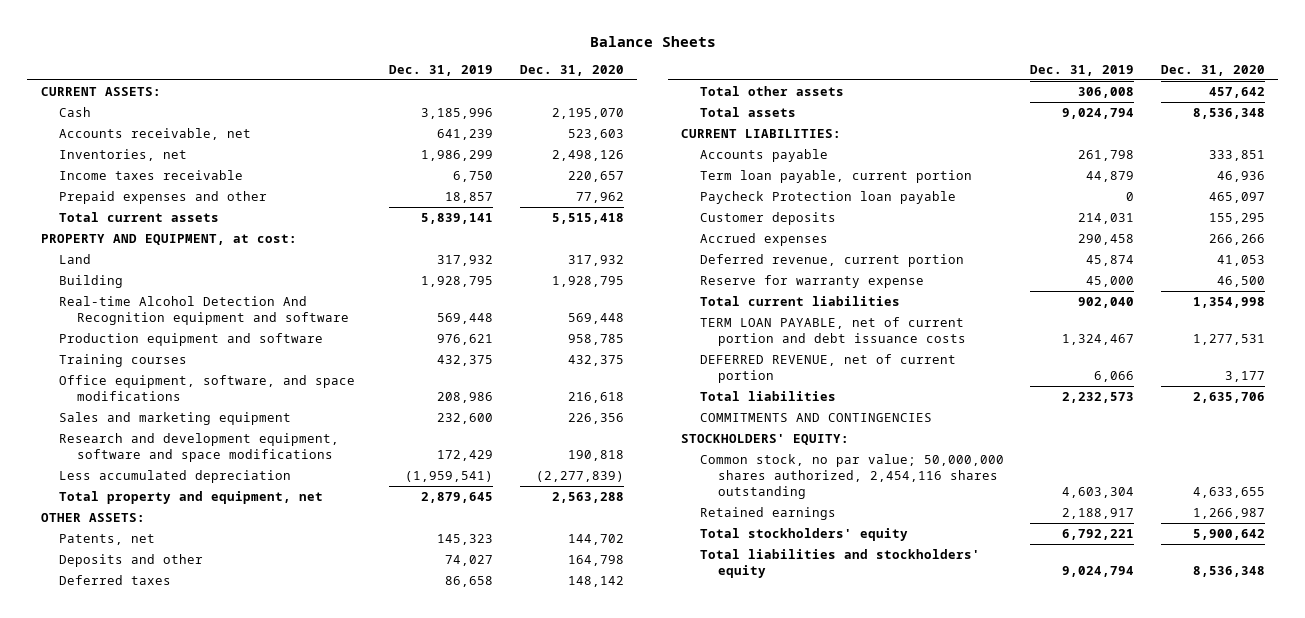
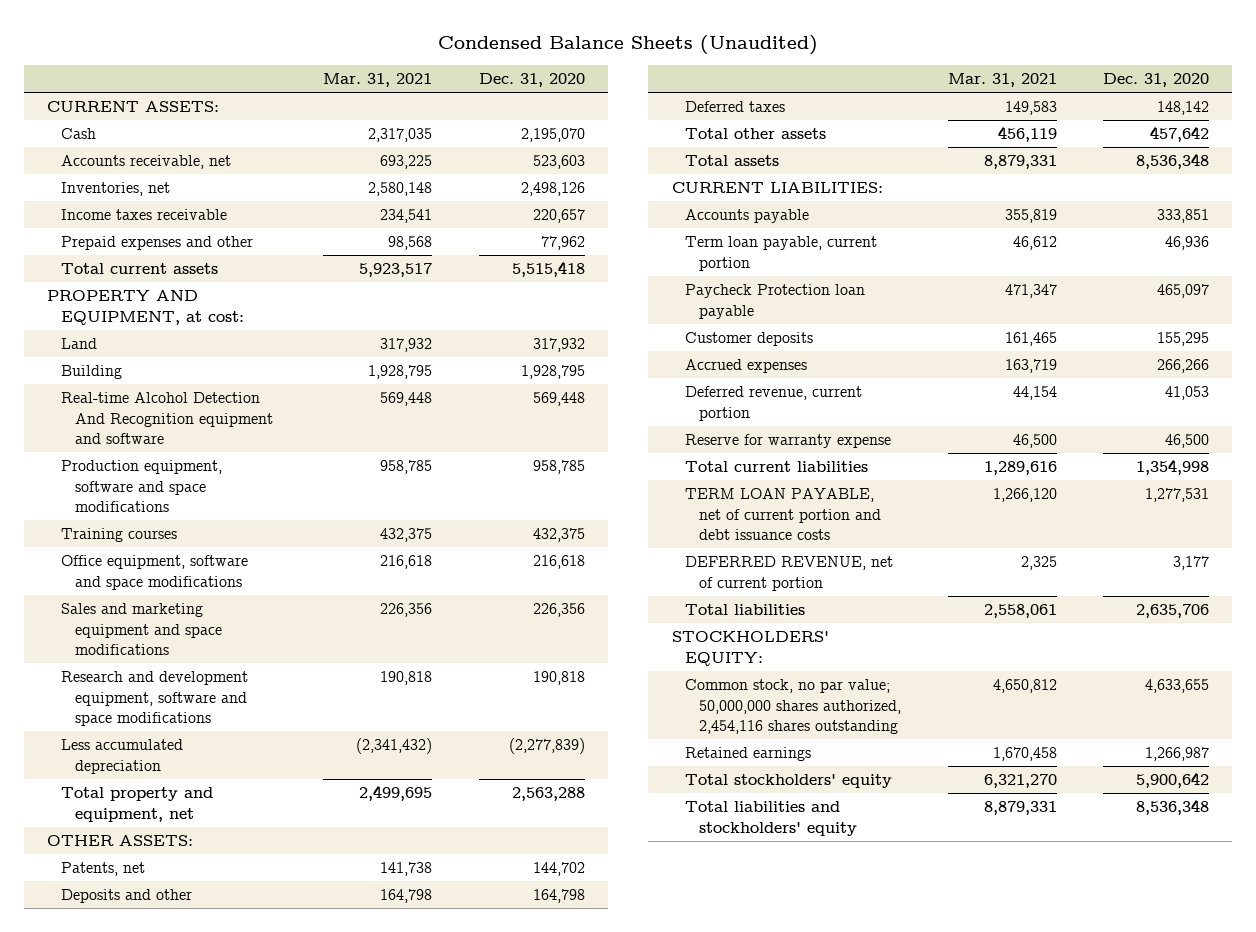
- Balance Sheets
+ Condensed Balance Sheets (Unaudited)
- | Dec. 31, 2019 | Dec. 31, 2020
+ | Mar. 31, 2021 | Dec. 31, 2020
- Production equipment and software | 976,621 | 958,785
+ Production equipment, software and space modifications | 958,785 | 958,785
- Office equipment, software, and space modifications | 208,986 | 216,618
- Sales and marketing equipment | 232,600 | 226,356
+ Office equipment, software and space modifications | 216,618 | 216,618
+ Sales and marketing equipment and space modifications | 226,356 | 226,356
- COMMITMENTS AND CONTINGENCIES

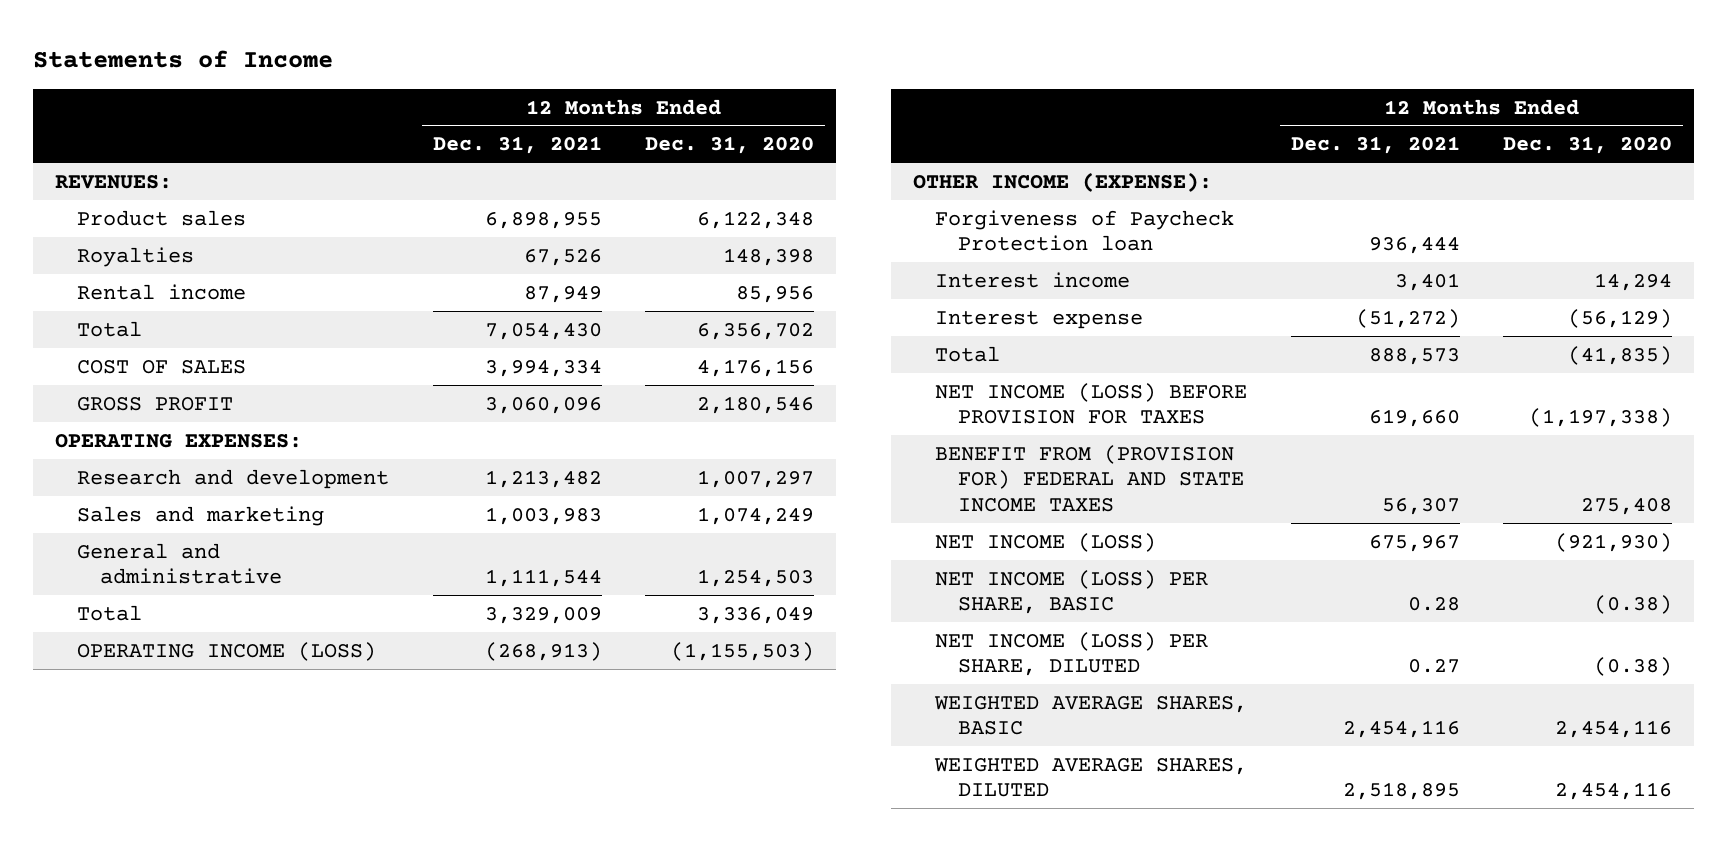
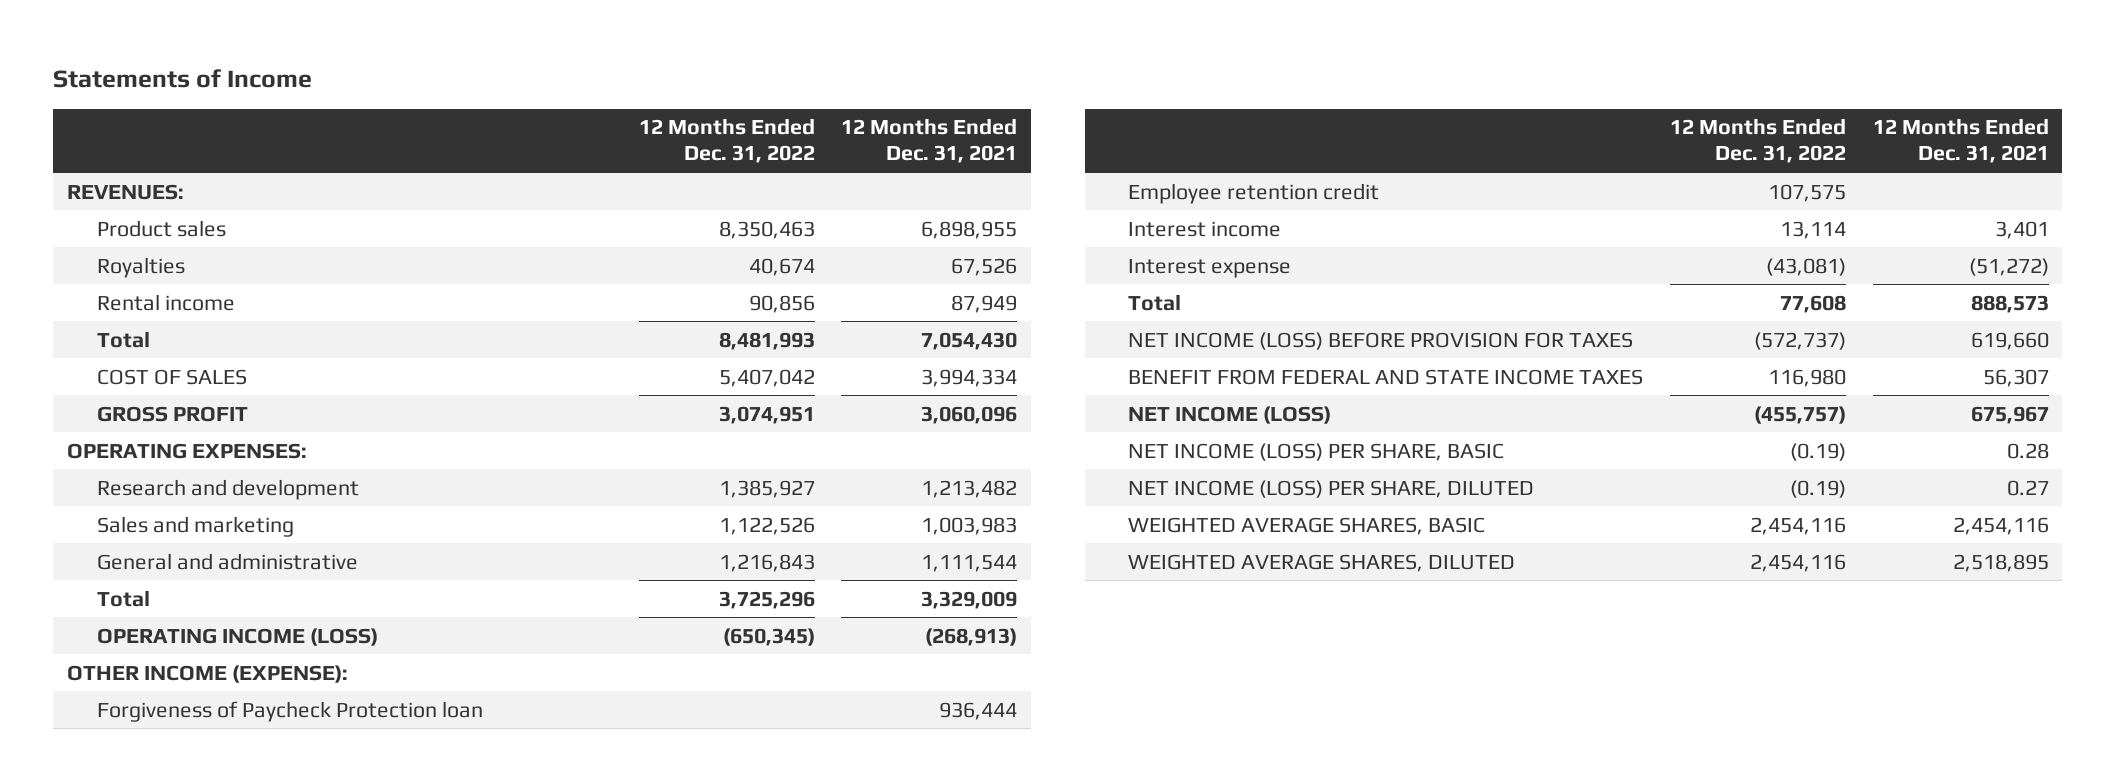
- | 12 Months Ended Dec. 31, 2021 | 12 Months Ended Dec. 31, 2020
+ | 12 Months Ended Dec. 31, 2022 | 12 Months Ended Dec. 31, 2021
+ Employee retention credit | 107,575 |
- BENEFIT FROM (PROVISION FOR) FEDERAL AND STATE INCOME TAXES | 56,307 | 275,408
+ BENEFIT FROM FEDERAL AND STATE INCOME TAXES | 116,980 | 56,307

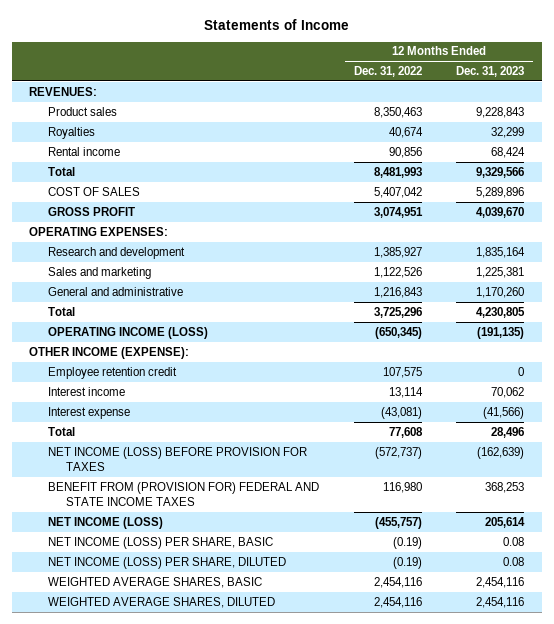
- | 12 Months Ended Dec. 31, 2022 | 12 Months Ended Dec. 31, 2021
+ | 12 Months Ended Dec. 31, 2022 | 12 Months Ended Dec. 31, 2023
- Forgiveness of Paycheck Protection loan | | 936,444
- BENEFIT FROM FEDERAL AND STATE INCOME TAXES | 116,980 | 56,307
+ BENEFIT FROM (PROVISION FOR) FEDERAL AND STATE INCOME TAXES | 116,980 | 368,253

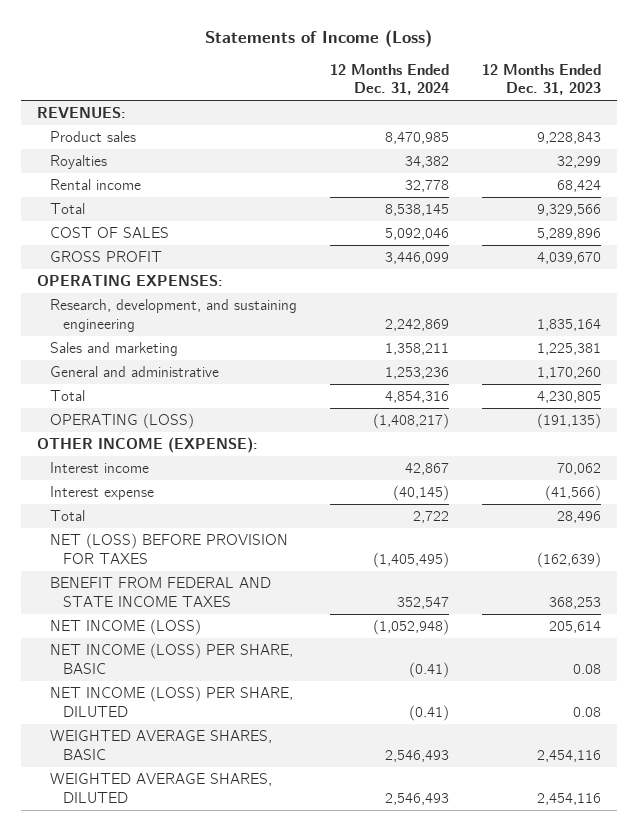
- Statements of Income
+ Statements of Income (Loss)
- | 12 Months Ended Dec. 31, 2022 | 12 Months Ended Dec. 31, 2023
+ | 12 Months Ended Dec. 31, 2024 | 12 Months Ended Dec. 31, 2023
- Research and development | 1,385,927 | 1,835,164
+ Research, development, and sustaining engineering | 2,242,869 | 1,835,164
- OPERATING INCOME (LOSS) | (650,345) | (191,135)
+ OPERATING (LOSS) | (1,408,217) | (191,135)
- Employee retention credit | 107,575 | 0
- NET INCOME (LOSS) BEFORE PROVISION FOR TAXES | (572,737) | (162,639)
- BENEFIT FROM (PROVISION FOR) FEDERAL AND STATE INCOME TAXES | 116,980 | 368,253
+ NET (LOSS) BEFORE PROVISION FOR TAXES | (1,405,495) | (162,639)
+ BENEFIT FROM FEDERAL AND STATE INCOME TAXES | 352,547 | 368,253

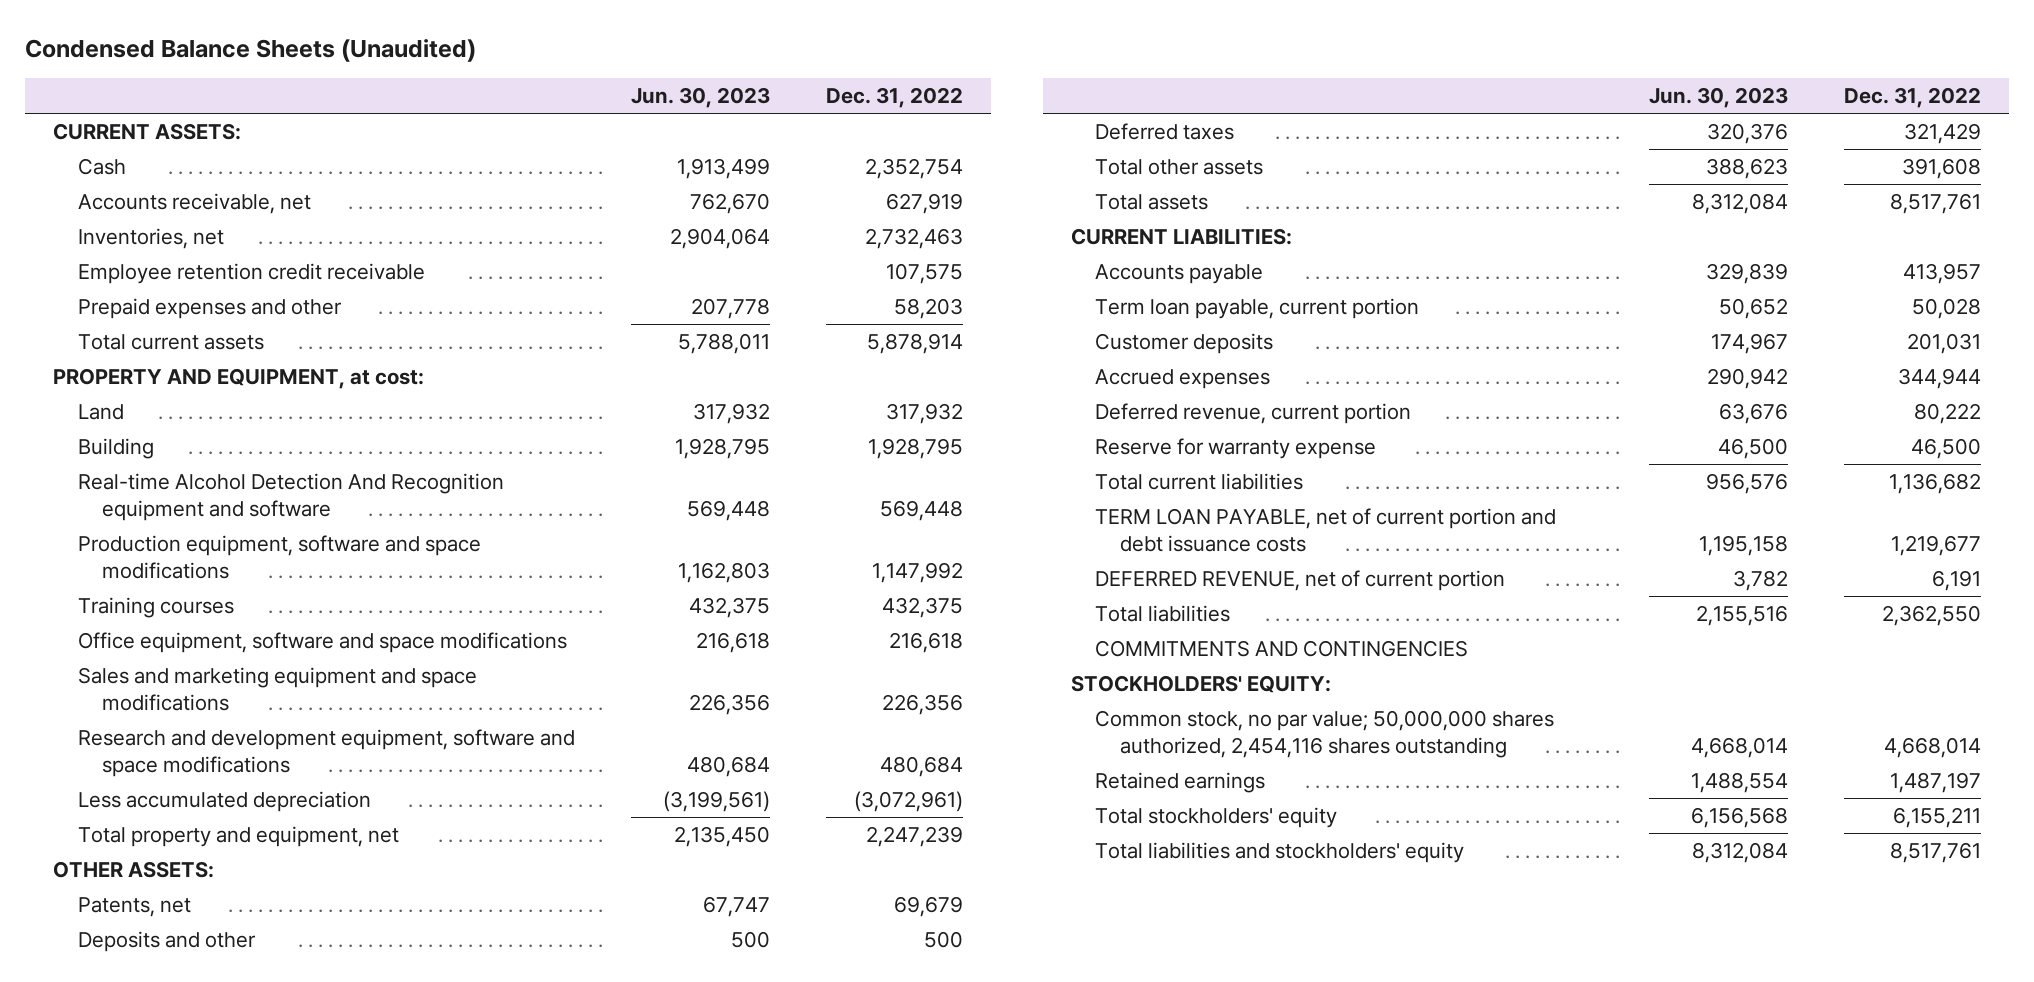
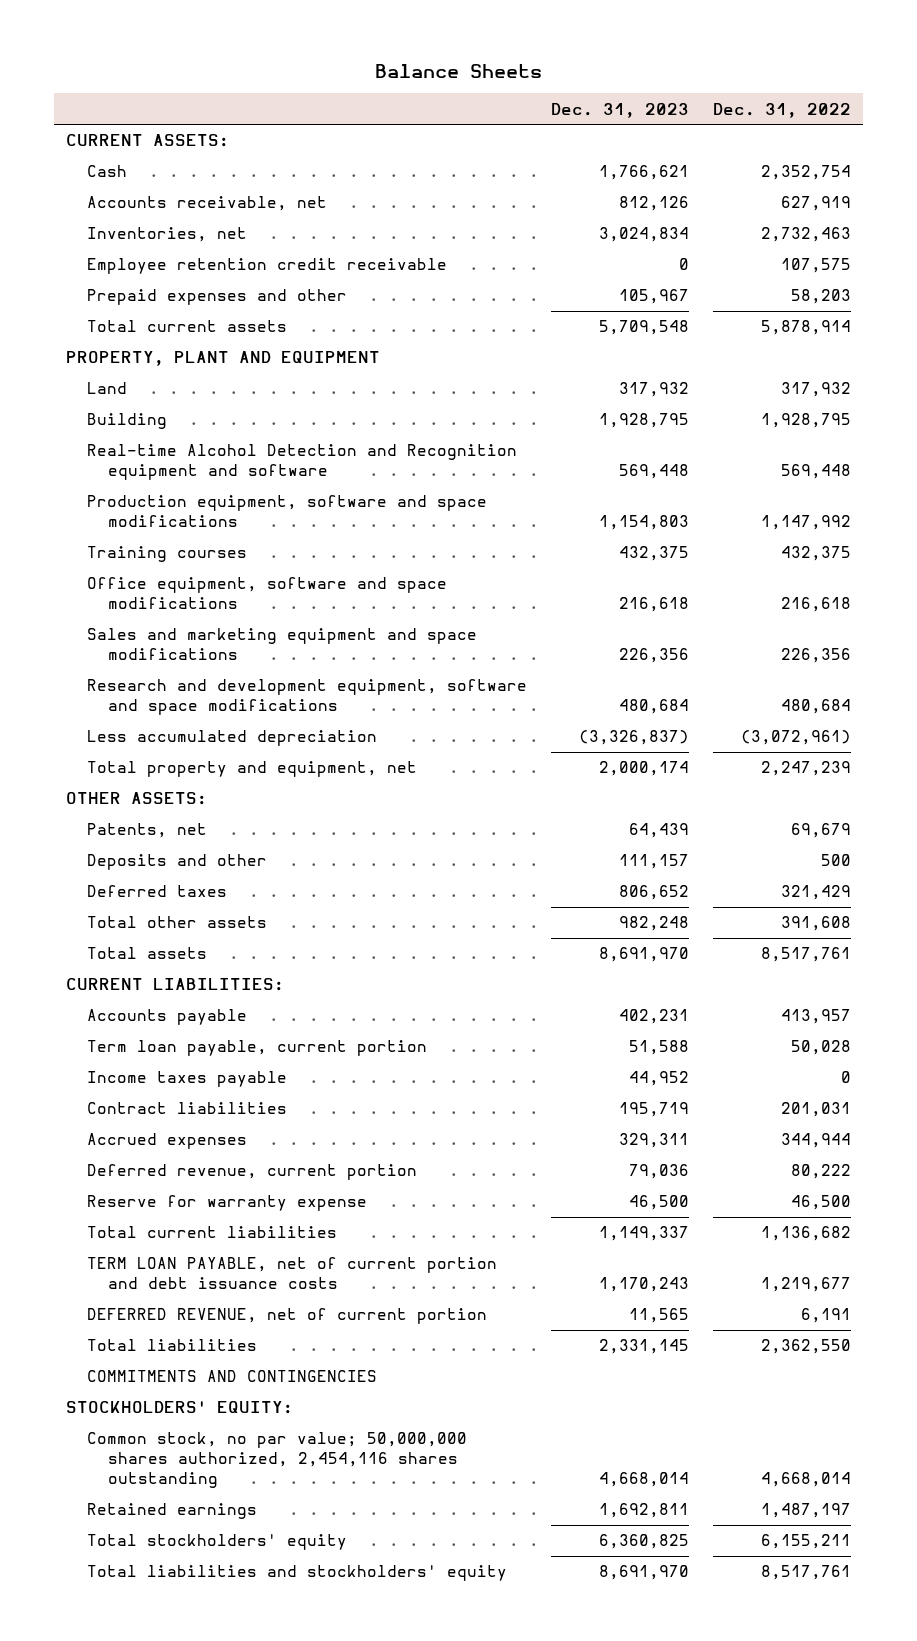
- Condensed Balance Sheets (Unaudited)
+ Balance Sheets
- | Jun. 30, 2023 | Dec. 31, 2022
+ | Dec. 31, 2023 | Dec. 31, 2022
- PROPERTY AND EQUIPMENT, at cost:
+ PROPERTY, PLANT AND EQUIPMENT
- Real-time Alcohol Detection And Recognition equipment and software | 569,448 | 569,448
+ Real-time Alcohol Detection and Recognition equipment and software | 569,448 | 569,448
- Customer deposits | 174,967 | 201,031
+ Income taxes payable | 44,952 | 0
+ Contract liabilities | 195,719 | 201,031

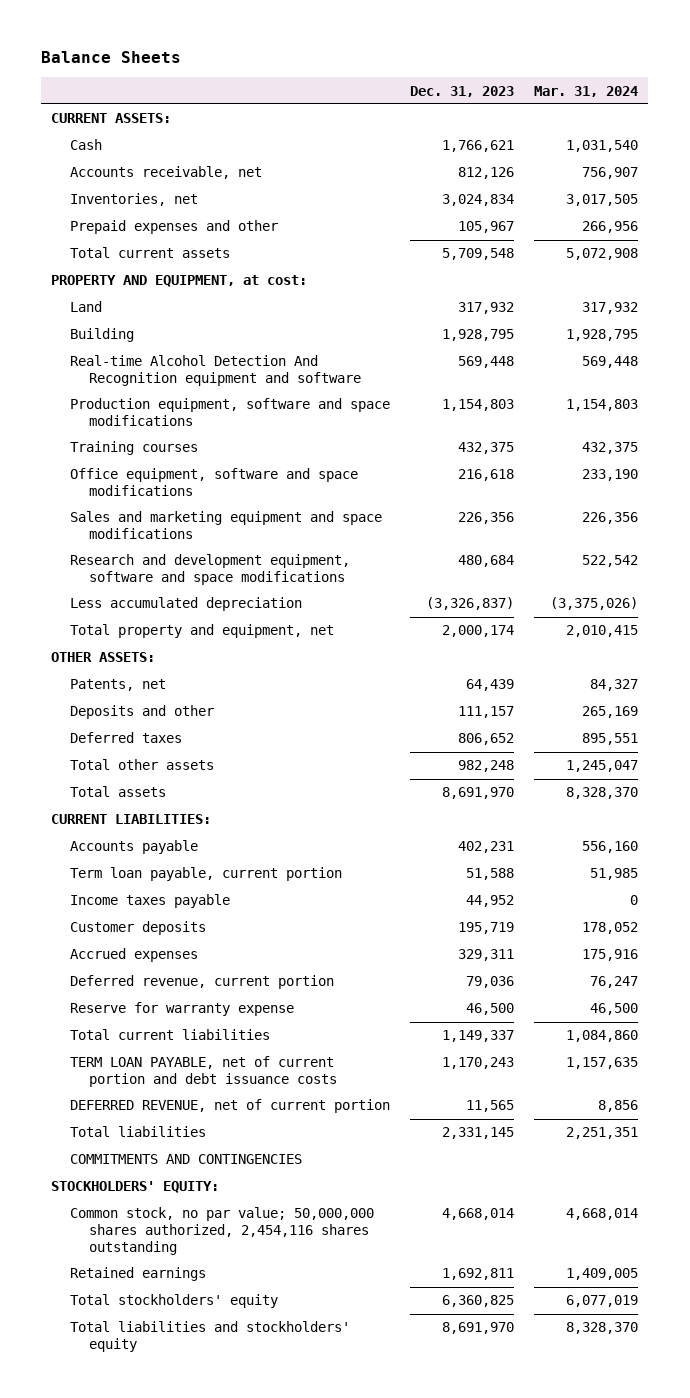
- | Dec. 31, 2023 | Dec. 31, 2022
+ | Dec. 31, 2023 | Mar. 31, 2024
- Employee retention credit receivable | 0 | 107,575
- PROPERTY, PLANT AND EQUIPMENT
+ PROPERTY AND EQUIPMENT, at cost:
- Real-time Alcohol Detection and Recognition equipment and software | 569,448 | 569,448
+ Real-time Alcohol Detection And Recognition equipment and software | 569,448 | 569,448
- Contract liabilities | 195,719 | 201,031
+ Customer deposits | 195,719 | 178,052

